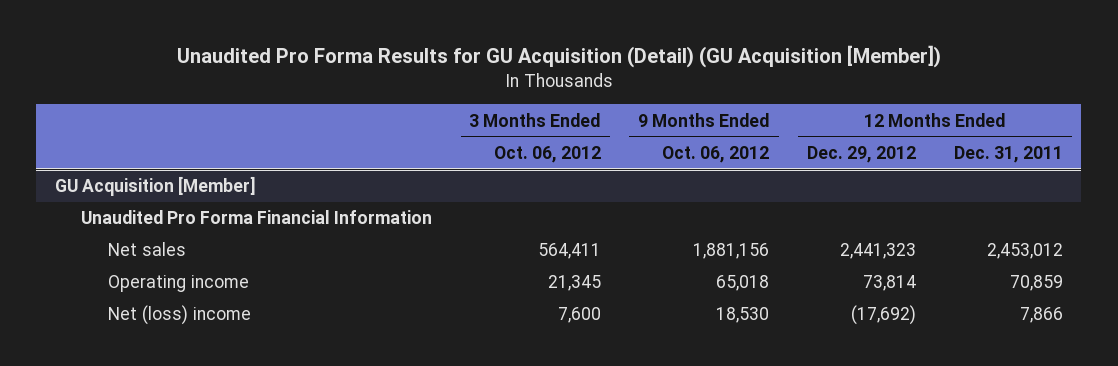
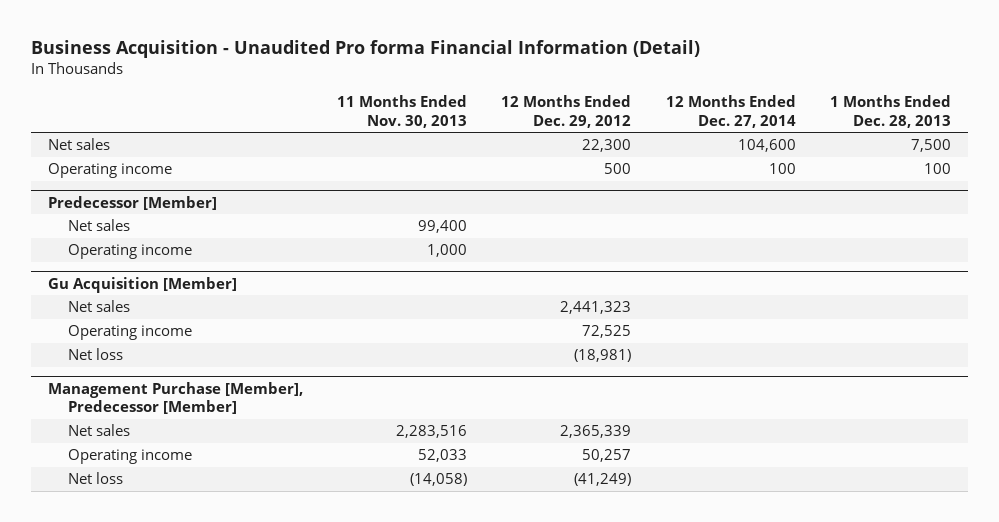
- Unaudited Pro Forma Results for GU Acquisition (Detail) (GU Acquisition [Member])
+ Business Acquisition - Unaudited Pro forma Financial Information (Detail)
- | 3 Months Ended Oct. 06, 2012 | 9 Months Ended Oct. 06, 2012 | 12 Months Ended Dec. 29, 2012 | 12 Months Ended Dec. 31, 2011
+ | 11 Months Ended Nov. 30, 2013 | 12 Months Ended Dec. 29, 2012 | 12 Months Ended Dec. 27, 2014 | 1 Months Ended Dec. 28, 2013
- GU Acquisition [Member]
- Unaudited Pro Forma Financial Information
+ Net sales | | 22,300 | 104,600 | 7,500
+ Operating income | | 500 | 100 | 100
+ Predecessor [Member]
+ Net sales | 99,400 | | |
+ Operating income | 1,000 | | |
+ Gu Acquisition [Member]
- Operating income | 21,345 | 65,018 | 73,814 | 70,859
- Net (loss) income | 7,600 | 18,530 | (17,692) | 7,866
+ Operating income | | 72,525 | |
+ Net loss | | (18,981) | |
+ Management Purchase [Member], Predecessor [Member]
+ Net sales | 2,283,516 | 2,365,339 | |
+ Operating income | 52,033 | 50,257 | |
+ Net loss | (14,058) | (41,249) | |

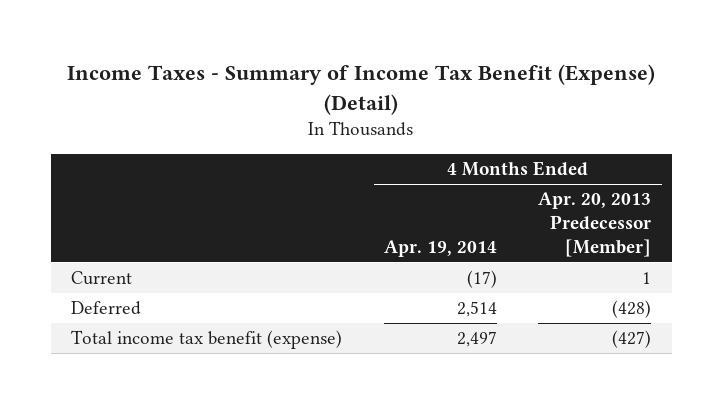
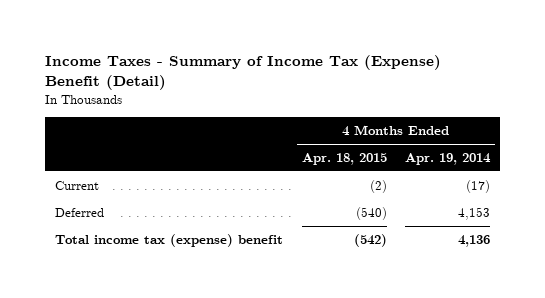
- Income Taxes - Summary of Income Tax Benefit (Expense) (Detail)
+ Income Taxes - Summary of Income Tax (Expense) Benefit (Detail)
- | 4 Months Ended Apr. 19, 2014 | 4 Months Ended Apr. 20, 2013 Predecessor [Member]
+ | 4 Months Ended Apr. 18, 2015 | 4 Months Ended Apr. 19, 2014
- Deferred | 2,514 | (428)
- Total income tax benefit (expense) | 2,497 | (427)
+ Deferred | (540) | 4,153
+ Total income tax (expense) benefit | (542) | 4,136

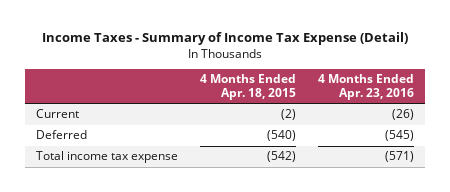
- Income Taxes - Summary of Income Tax (Expense) Benefit (Detail)
+ Income Taxes - Summary of Income Tax Expense (Detail)
- | 4 Months Ended Apr. 18, 2015 | 4 Months Ended Apr. 19, 2014
+ | 4 Months Ended Apr. 18, 2015 | 4 Months Ended Apr. 23, 2016
- Total income tax (expense) benefit | (542) | 4,136
+ Total income tax expense | (542) | (571)

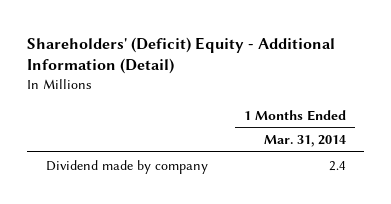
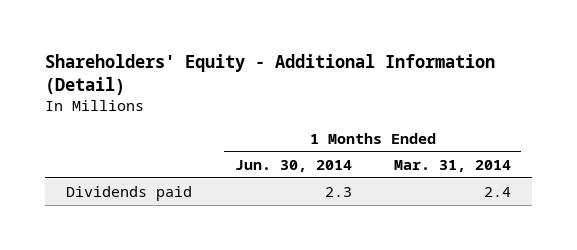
- Shareholders' (Deficit) Equity - Additional Information (Detail)
+ Shareholders' Equity - Additional Information (Detail)
- | 1 Months Ended Mar. 31, 2014
+ | 1 Months Ended Jun. 30, 2014 | 1 Months Ended Mar. 31, 2014
- Dividend made by company | 2.4
+ Dividends paid | 2.3 | 2.4

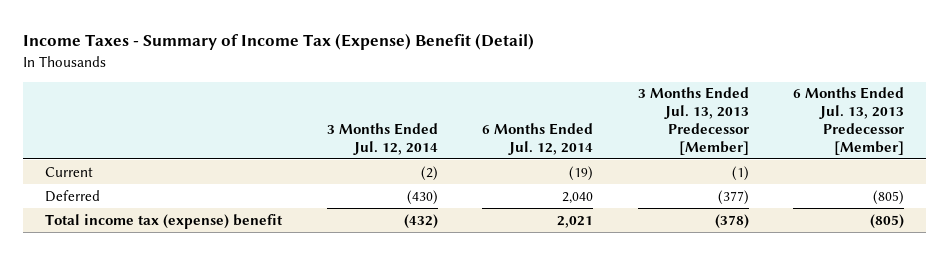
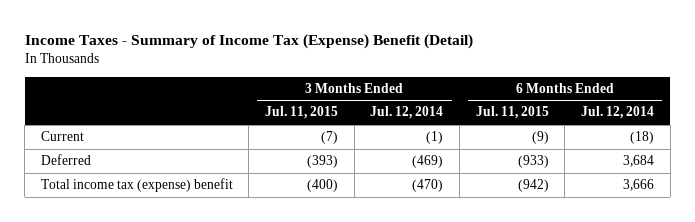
- | 3 Months Ended Jul. 12, 2014 | 6 Months Ended Jul. 12, 2014 | 3 Months Ended Jul. 13, 2013 Predecessor [Member] | 6 Months Ended Jul. 13, 2013 Predecessor [Member]
+ | 3 Months Ended Jul. 11, 2015 | 3 Months Ended Jul. 12, 2014 | 6 Months Ended Jul. 11, 2015 | 6 Months Ended Jul. 12, 2014
- Current | (2) | (19) | (1) |
- Deferred | (430) | 2,040 | (377) | (805)
- Total income tax (expense) benefit | (432) | 2,021 | (378) | (805)
+ Current | (7) | (1) | (9) | (18)
+ Deferred | (393) | (469) | (933) | 3,684
+ Total income tax (expense) benefit | (400) | (470) | (942) | 3,666

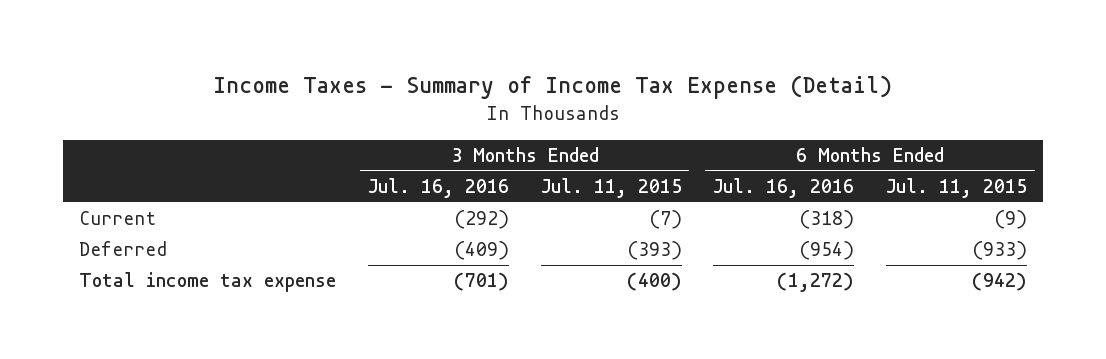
- Income Taxes - Summary of Income Tax (Expense) Benefit (Detail)
+ Income Taxes - Summary of Income Tax Expense (Detail)
- | 3 Months Ended Jul. 11, 2015 | 3 Months Ended Jul. 12, 2014 | 6 Months Ended Jul. 11, 2015 | 6 Months Ended Jul. 12, 2014
+ | 3 Months Ended Jul. 16, 2016 | 3 Months Ended Jul. 11, 2015 | 6 Months Ended Jul. 16, 2016 | 6 Months Ended Jul. 11, 2015
- Total income tax (expense) benefit | (400) | (470) | (942) | 3,666
+ Total income tax expense | (701) | (400) | (1,272) | (942)

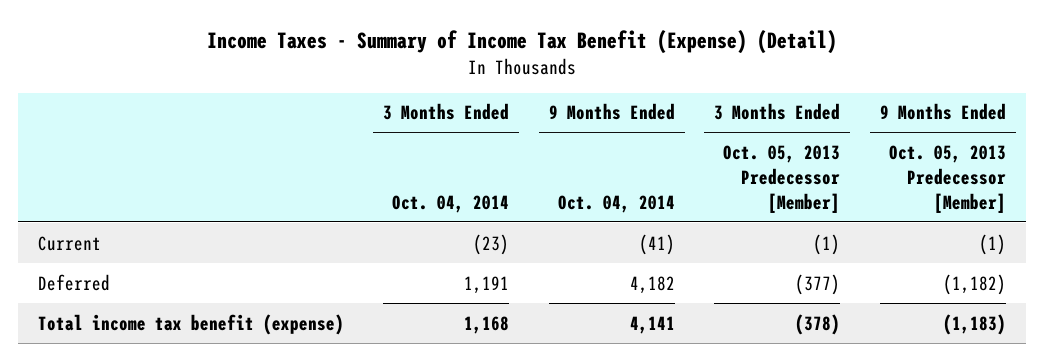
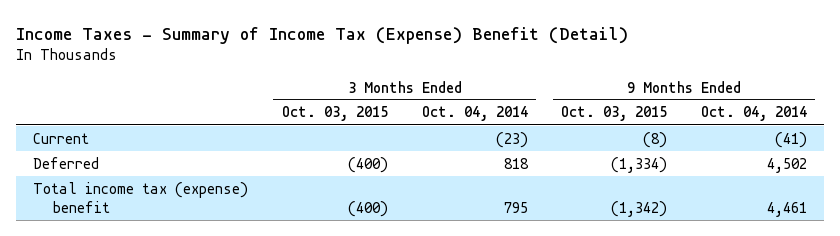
- Income Taxes - Summary of Income Tax Benefit (Expense) (Detail)
+ Income Taxes - Summary of Income Tax (Expense) Benefit (Detail)
- | 3 Months Ended Oct. 04, 2014 | 9 Months Ended Oct. 04, 2014 | 3 Months Ended Oct. 05, 2013 Predecessor [Member] | 9 Months Ended Oct. 05, 2013 Predecessor [Member]
+ | 3 Months Ended Oct. 03, 2015 | 3 Months Ended Oct. 04, 2014 | 9 Months Ended Oct. 03, 2015 | 9 Months Ended Oct. 04, 2014
- Deferred | 1,191 | 4,182 | (377) | (1,182)
- Total income tax benefit (expense) | 1,168 | 4,141 | (378) | (1,183)
+ Deferred | (400) | 818 | (1,334) | 4,502
+ Total income tax (expense) benefit | (400) | 795 | (1,342) | 4,461

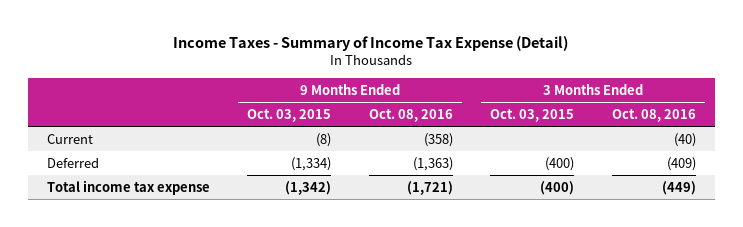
- Income Taxes - Summary of Income Tax (Expense) Benefit (Detail)
+ Income Taxes - Summary of Income Tax Expense (Detail)
- | 3 Months Ended Oct. 03, 2015 | 3 Months Ended Oct. 04, 2014 | 9 Months Ended Oct. 03, 2015 | 9 Months Ended Oct. 04, 2014
+ | 9 Months Ended Oct. 03, 2015 | 9 Months Ended Oct. 08, 2016 | 3 Months Ended Oct. 03, 2015 | 3 Months Ended Oct. 08, 2016
- Total income tax (expense) benefit | (400) | 795 | (1,342) | 4,461
+ Total income tax expense | (1,342) | (1,721) | (400) | (449)

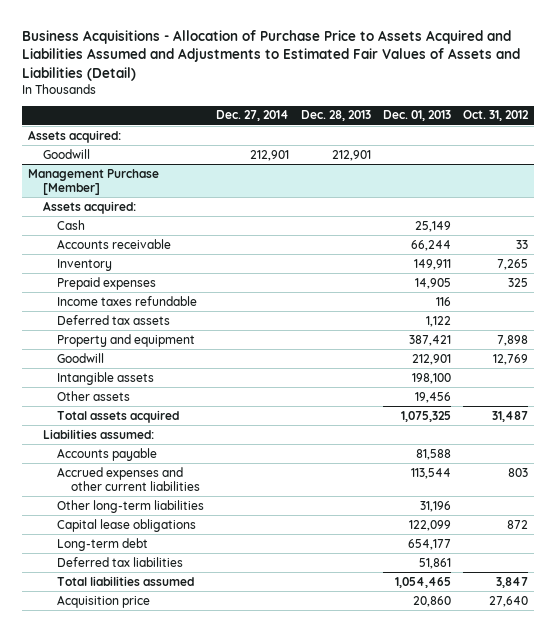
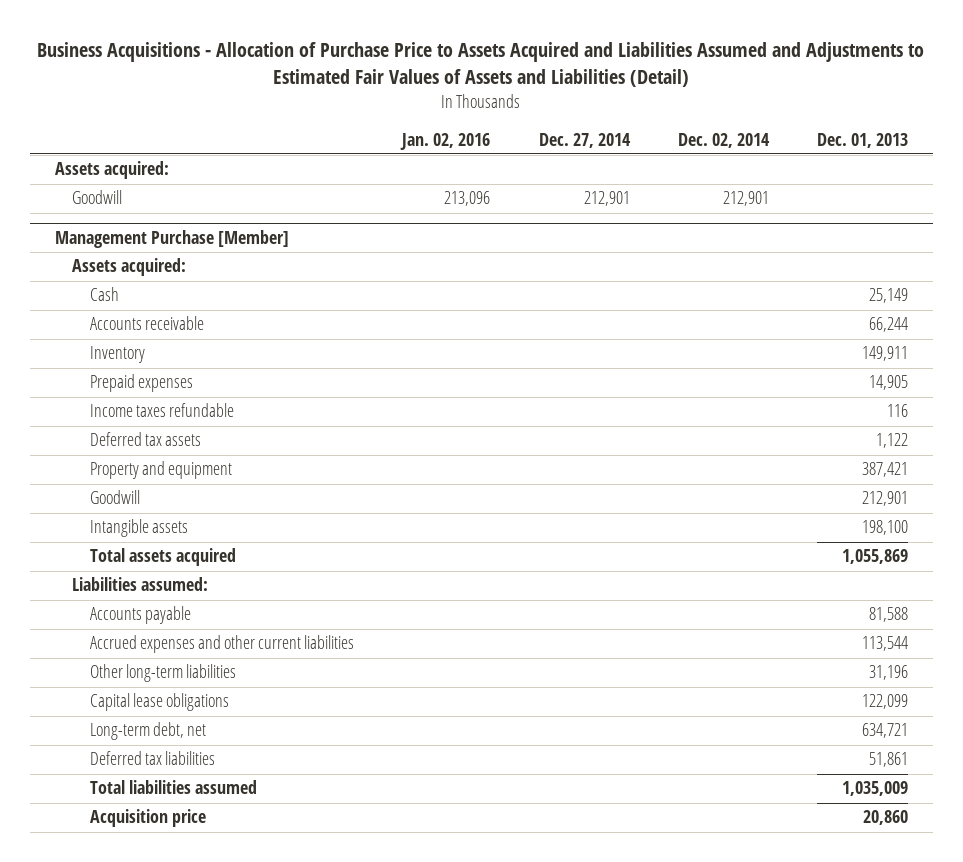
- | Dec. 27, 2014 | Dec. 28, 2013 | Dec. 01, 2013 | Oct. 31, 2012
+ | Jan. 02, 2016 | Dec. 27, 2014 | Dec. 02, 2014 | Dec. 01, 2013
@ Management Purchase [Member]
- Other assets | | | 19,456 |
- Total assets acquired | | | 1,075,325 | 31,487
+ Total assets acquired | | | | 1,055,869
- Long-term debt | | | 654,177 |
+ Long-term debt, net | | | | 634,721
- Total liabilities assumed | | | 1,054,465 | 3,847
+ Total liabilities assumed | | | | 1,035,009

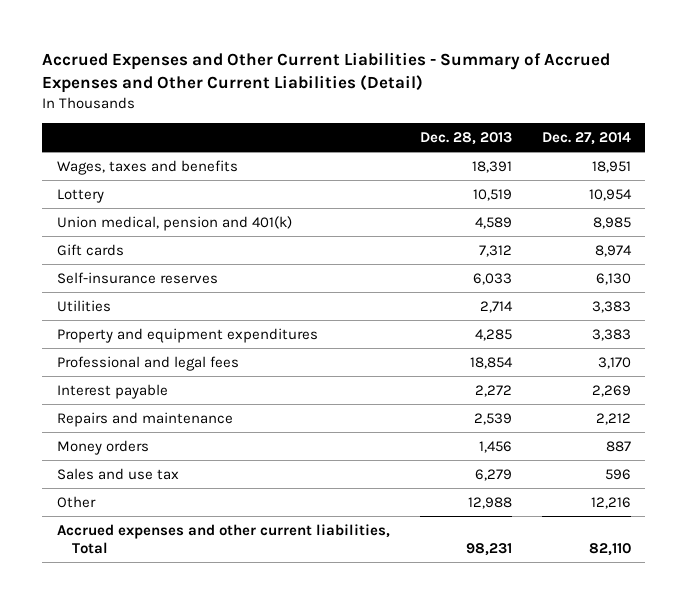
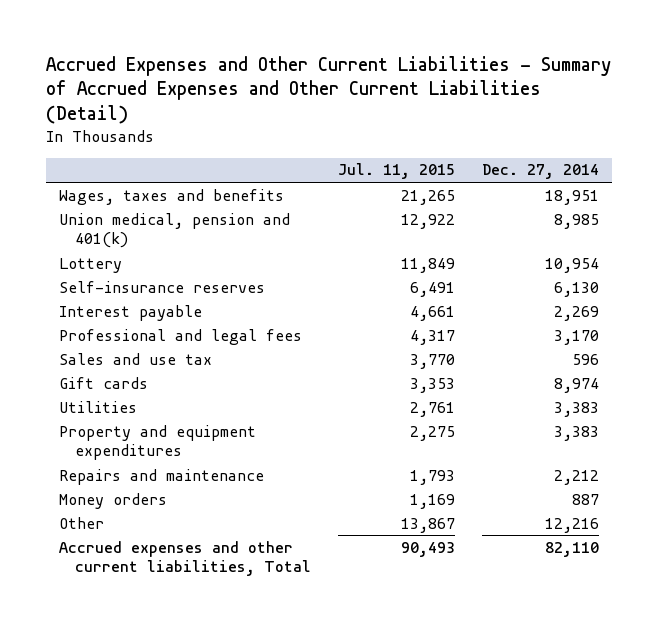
- | Dec. 28, 2013 | Dec. 27, 2014
+ | Jul. 11, 2015 | Dec. 27, 2014
moved down: Lottery | 11,849 | 10,954
moved up: Interest payable | 4,661 | 2,269
moved up: Professional and legal fees | 4,317 | 3,170
moved up: Sales and use tax | 3,770 | 596
moved down: Gift cards | 3,353 | 8,974

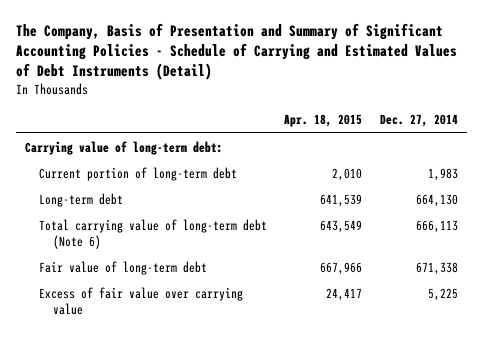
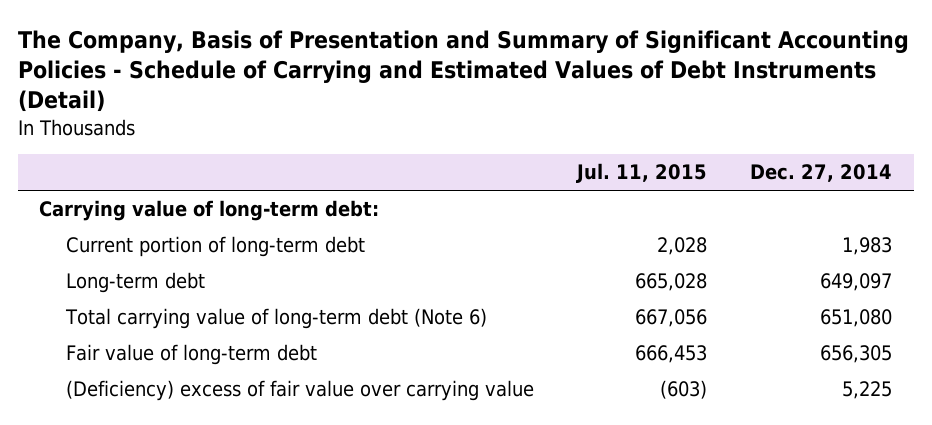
- | Apr. 18, 2015 | Dec. 27, 2014
+ | Jul. 11, 2015 | Dec. 27, 2014
- Long-term debt | 641,539 | 664,130
- Total carrying value of long-term debt (Note 6) | 643,549 | 666,113
- Fair value of long-term debt | 667,966 | 671,338
- Excess of fair value over carrying value | 24,417 | 5,225
+ Long-term debt | 665,028 | 649,097
+ Total carrying value of long-term debt (Note 6) | 667,056 | 651,080
+ Fair value of long-term debt | 666,453 | 656,305
+ (Deficiency) excess of fair value over carrying value | (603) | 5,225

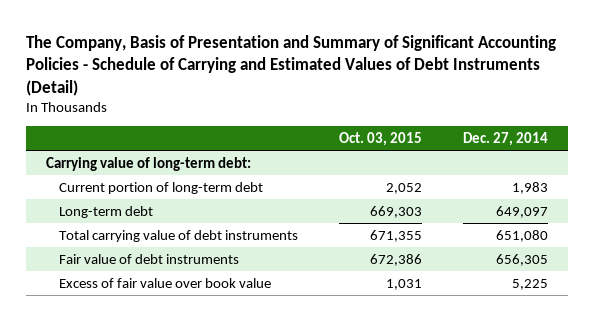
- | Jul. 11, 2015 | Dec. 27, 2014
+ | Oct. 03, 2015 | Dec. 27, 2014
- Total carrying value of long-term debt (Note 6) | 667,056 | 651,080
- Fair value of long-term debt | 666,453 | 656,305
- (Deficiency) excess of fair value over carrying value | (603) | 5,225
+ Total carrying value of debt instruments | 671,355 | 651,080
+ Fair value of debt instruments | 672,386 | 656,305
+ Excess of fair value over book value | 1,031 | 5,225

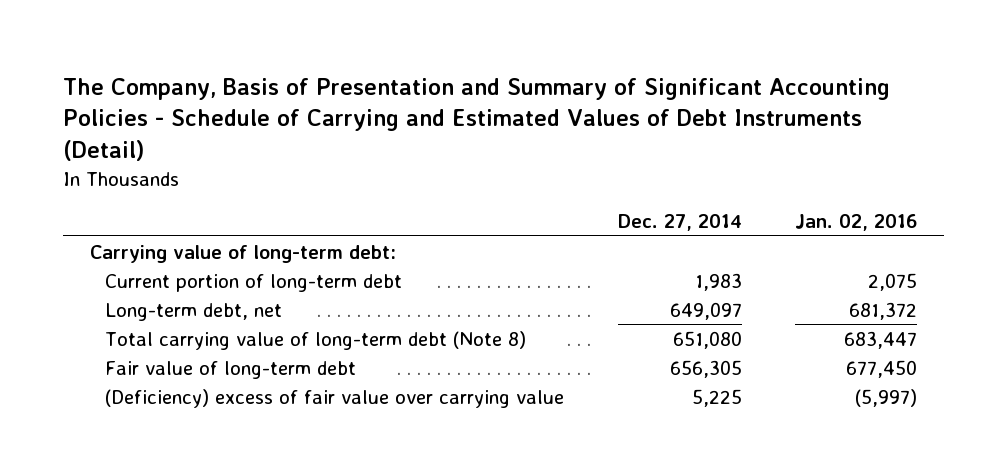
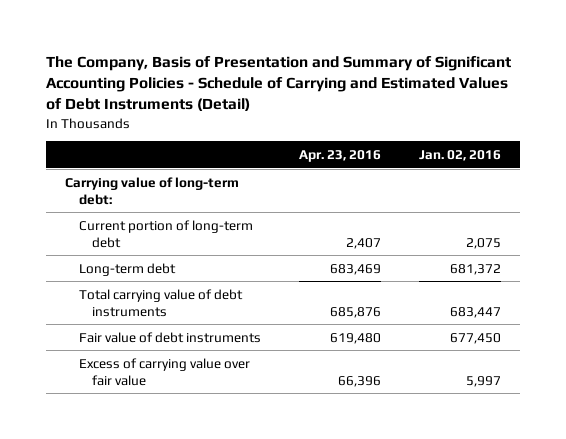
- | Dec. 27, 2014 | Jan. 02, 2016
+ | Apr. 23, 2016 | Jan. 02, 2016
- Long-term debt, net | 649,097 | 681,372
- Total carrying value of long-term debt (Note 8) | 651,080 | 683,447
- Fair value of long-term debt | 656,305 | 677,450
- (Deficiency) excess of fair value over carrying value | 5,225 | (5,997)
+ Long-term debt | 683,469 | 681,372
+ Total carrying value of debt instruments | 685,876 | 683,447
+ Fair value of debt instruments | 619,480 | 677,450
+ Excess of carrying value over fair value | 66,396 | 5,997

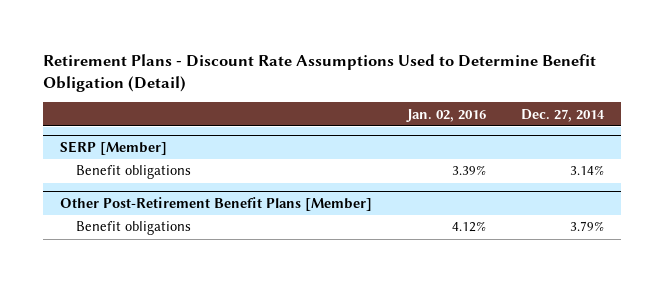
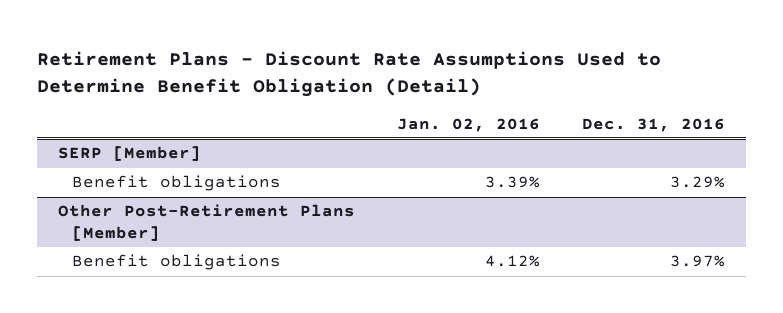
- | Jan. 02, 2016 | Dec. 27, 2014
+ | Jan. 02, 2016 | Dec. 31, 2016
- Other Post-Retirement Benefit Plans [Member]
+ Other Post-Retirement Plans [Member]

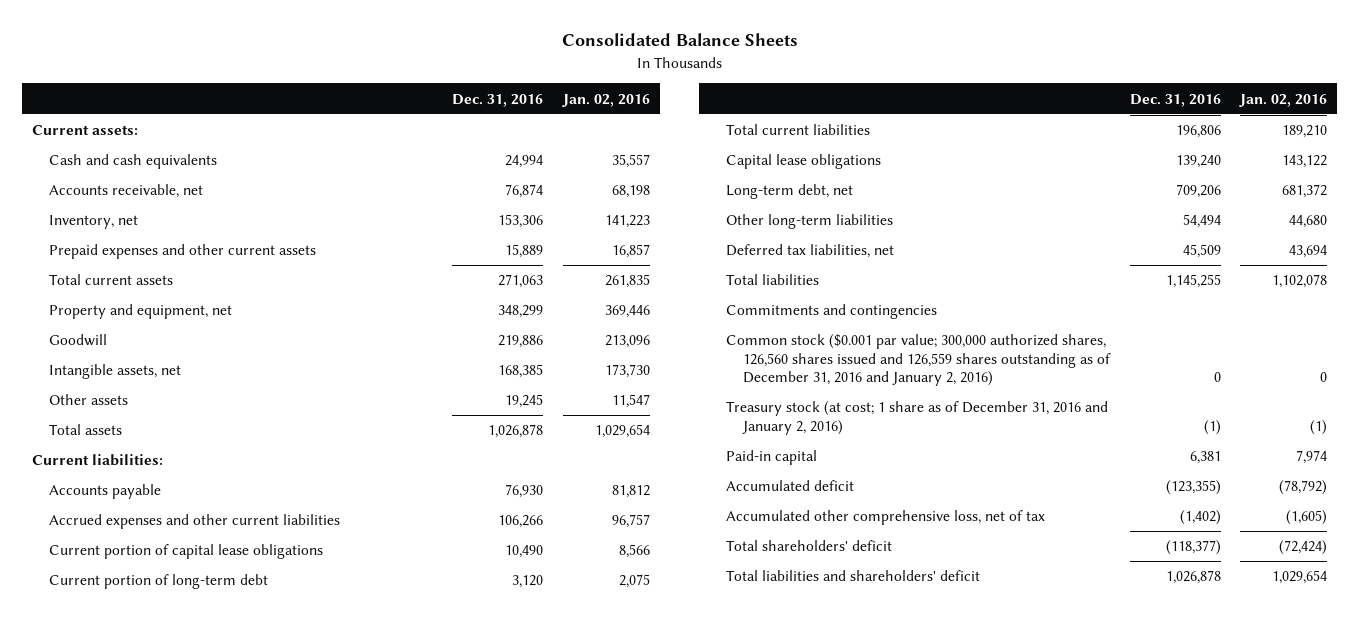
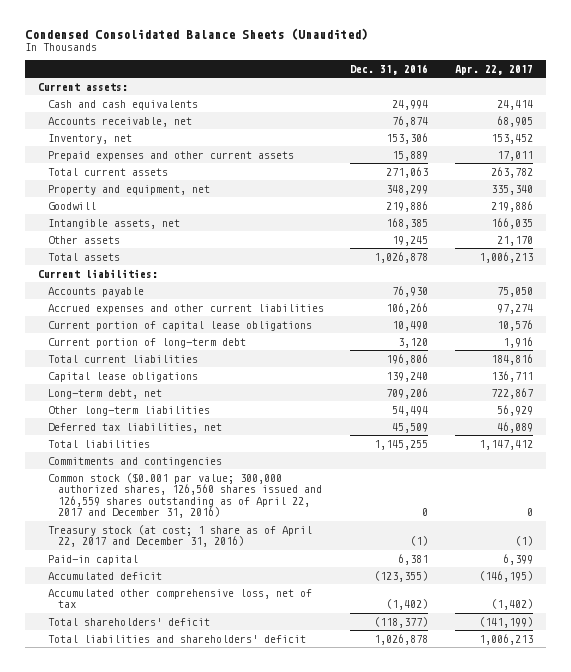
- Consolidated Balance Sheets
+ Condensed Consolidated Balance Sheets (Unaudited)
- | Dec. 31, 2016 | Jan. 02, 2016
+ | Dec. 31, 2016 | Apr. 22, 2017
- Common stock ($0.001 par value; 300,000 authorized shares, 126,560 shares issued and 126,559 shares outstanding as of December 31, 2016 and January 2, 2016) | 0 | 0
- Treasury stock (at cost; 1 share as of December 31, 2016 and January 2, 2016) | (1) | (1)
+ Common stock ($0.001 par value; 300,000 authorized shares, 126,560 shares issued and 126,559 shares outstanding as of April 22, 2017 and December 31, 2016) | 0 | 0
+ Treasury stock (at cost; 1 share as of April 22, 2017 and December 31, 2016) | (1) | (1)

